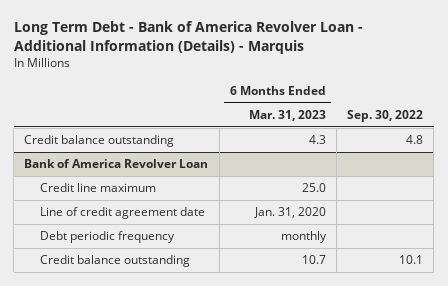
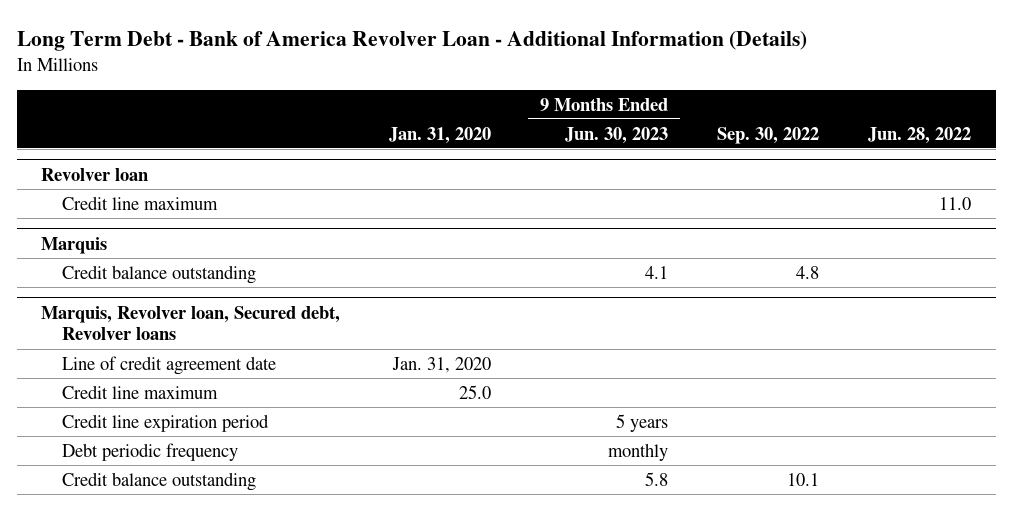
- Long Term Debt - Bank of America Revolver Loan - Additional Information (Details) - Marquis
+ Long Term Debt - Bank of America Revolver Loan - Additional Information (Details)
- | 6 Months Ended Mar. 31, 2023 | Sep. 30, 2022
+ | Jan. 31, 2020 | 9 Months Ended Jun. 30, 2023 | Sep. 30, 2022 | Jun. 28, 2022
- Credit balance outstanding | 4.3 | 4.8
- Bank of America Revolver Loan
- Credit line maximum | 25.0 |
- Line of credit agreement date | Jan. 31, 2020 |
- Debt periodic frequency | monthly |
- Credit balance outstanding | 10.7 | 10.1
+ Revolver loan
+ Credit line maximum | | | | 11.0
+ Marquis
+ Credit balance outstanding | | 4.1 | 4.8 |
+ Marquis, Revolver loan, Secured debt, Revolver loans
+ Line of credit agreement date | Jan. 31, 2020 | | |
+ Credit line maximum | 25.0 | | |
+ Credit line expiration period | | 5 years | |
+ Debt periodic frequency | | monthly | |
+ Credit balance outstanding | | 5.8 | 10.1 |

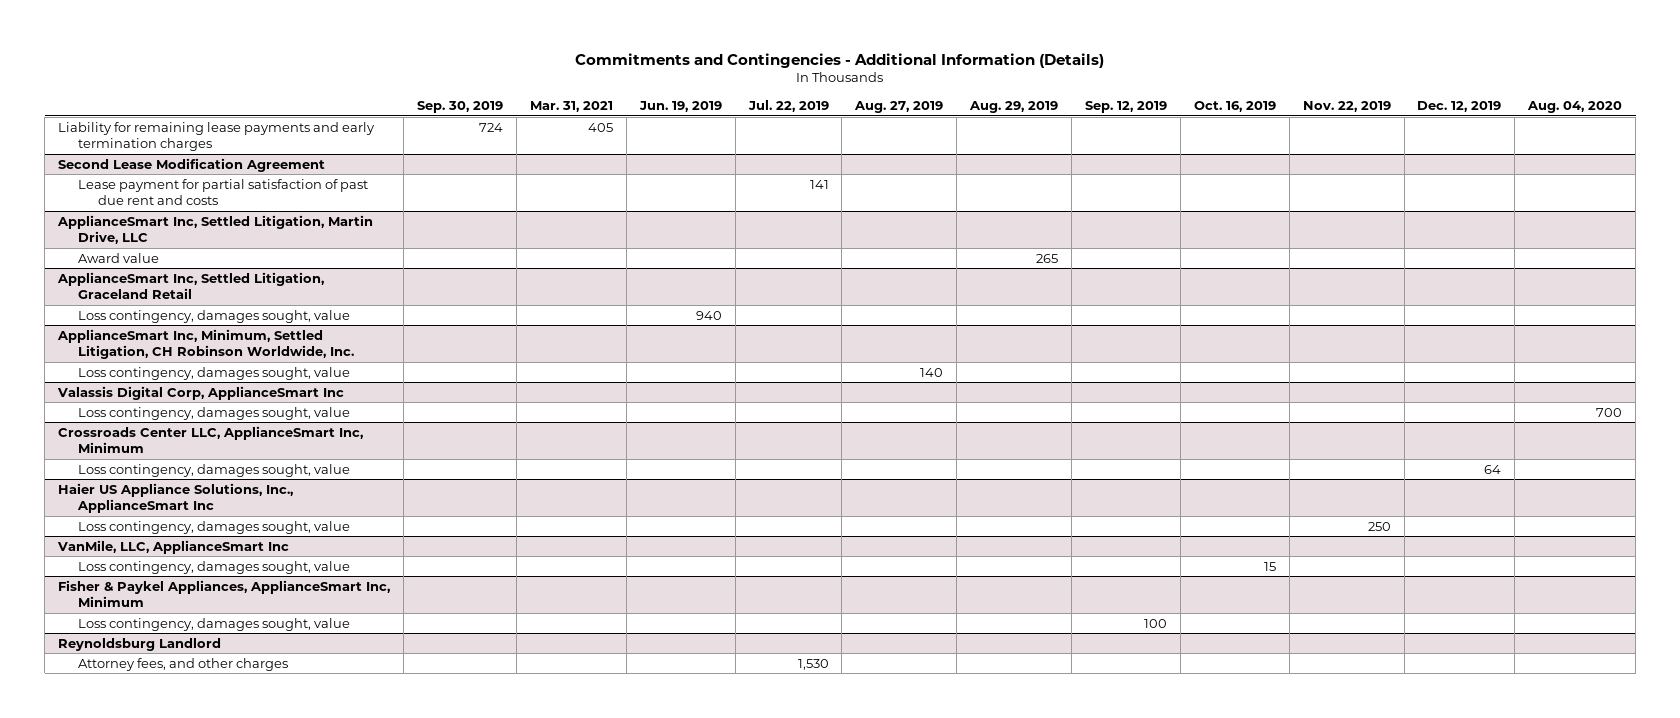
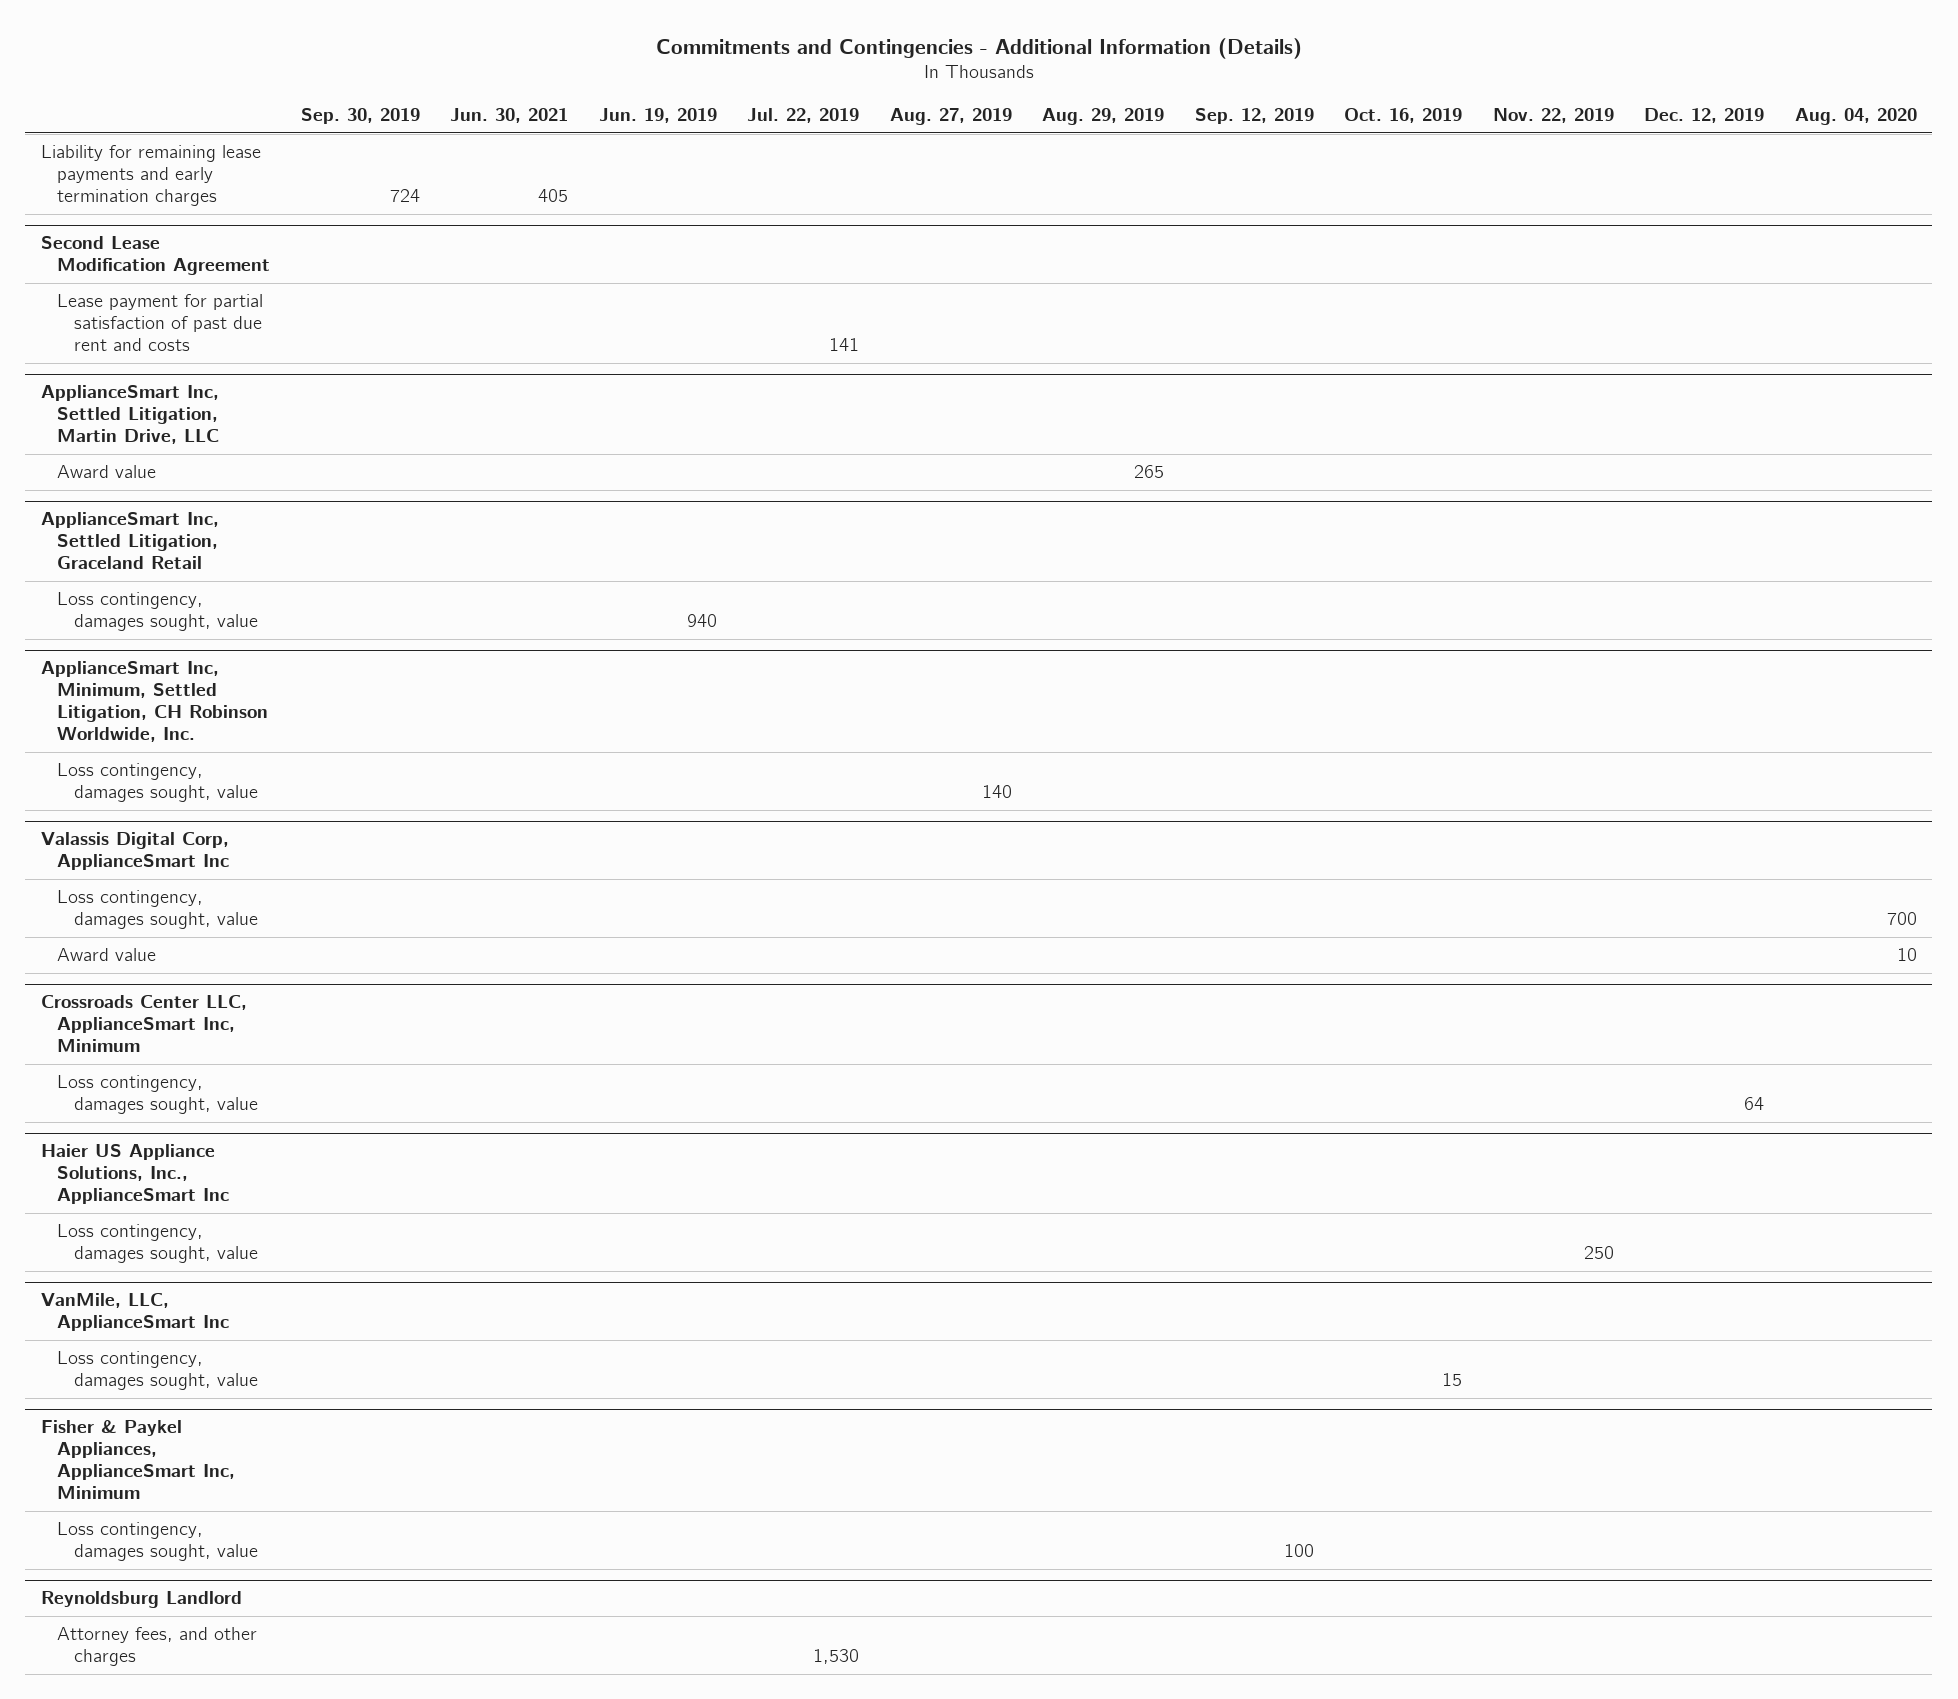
- | Sep. 30, 2019 | Mar. 31, 2021 | Jun. 19, 2019 | Jul. 22, 2019 | Aug. 27, 2019 | Aug. 29, 2019 | Sep. 12, 2019 | Oct. 16, 2019 | Nov. 22, 2019 | Dec. 12, 2019 | Aug. 04, 2020
+ | Sep. 30, 2019 | Jun. 30, 2021 | Jun. 19, 2019 | Jul. 22, 2019 | Aug. 27, 2019 | Aug. 29, 2019 | Sep. 12, 2019 | Oct. 16, 2019 | Nov. 22, 2019 | Dec. 12, 2019 | Aug. 04, 2020
@ Valassis Digital Corp, ApplianceSmart Inc
+ Award value | | | | | | | | | | | 10

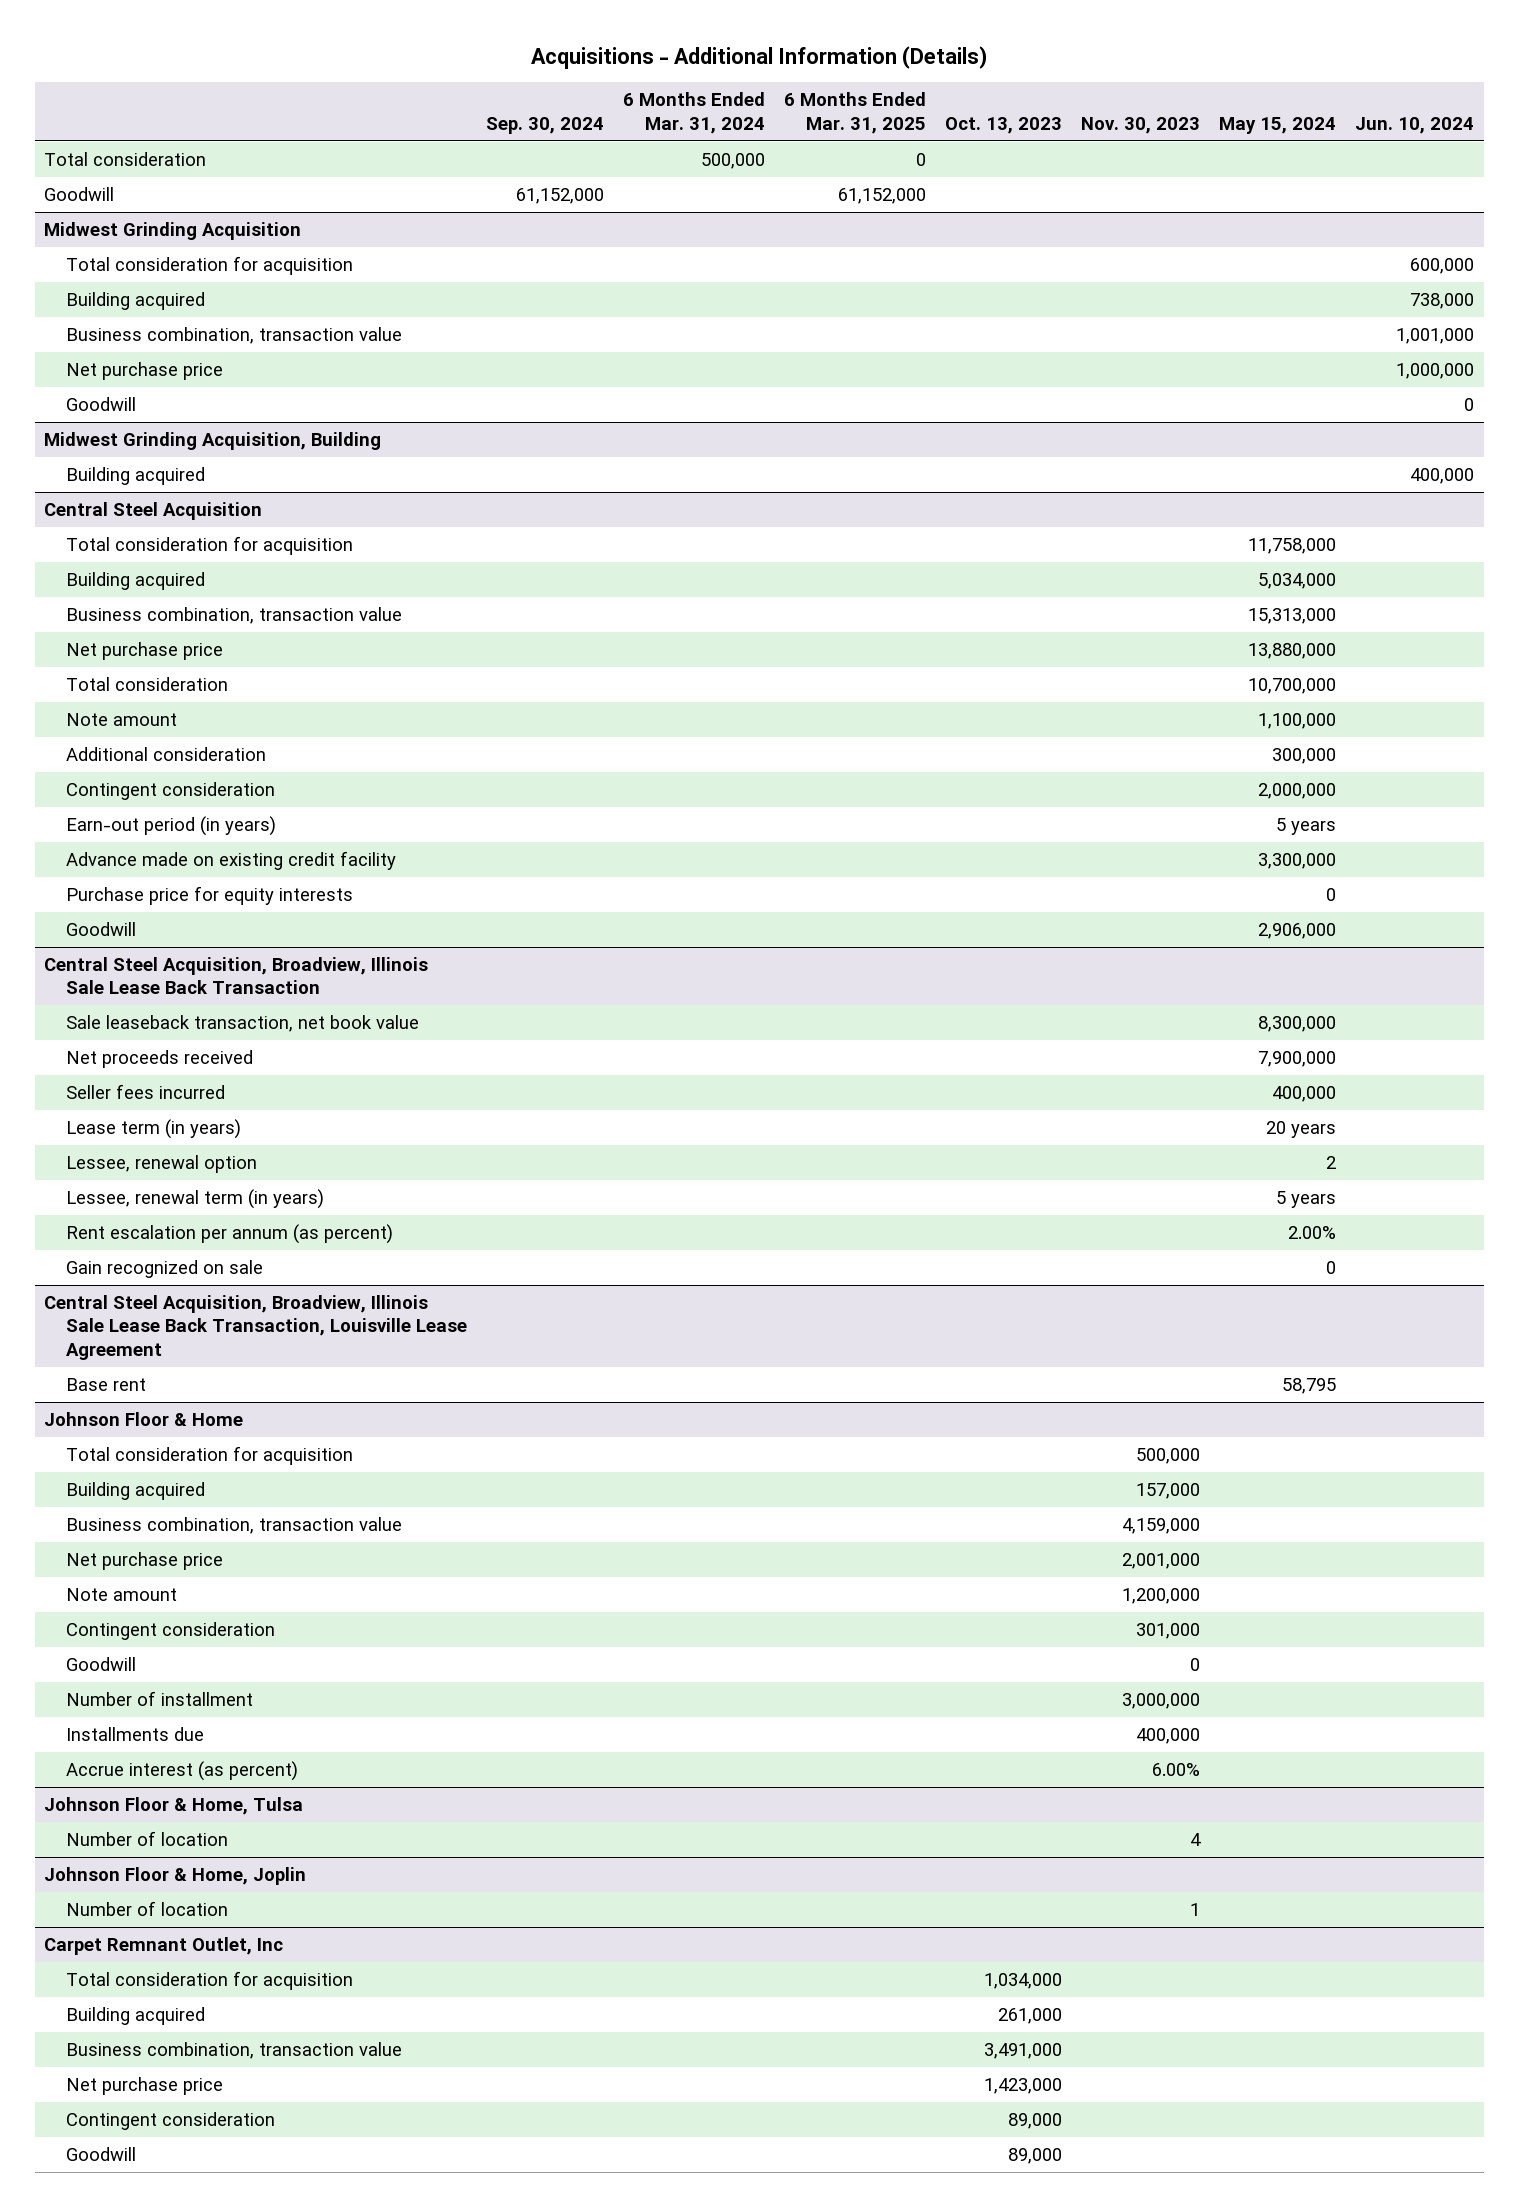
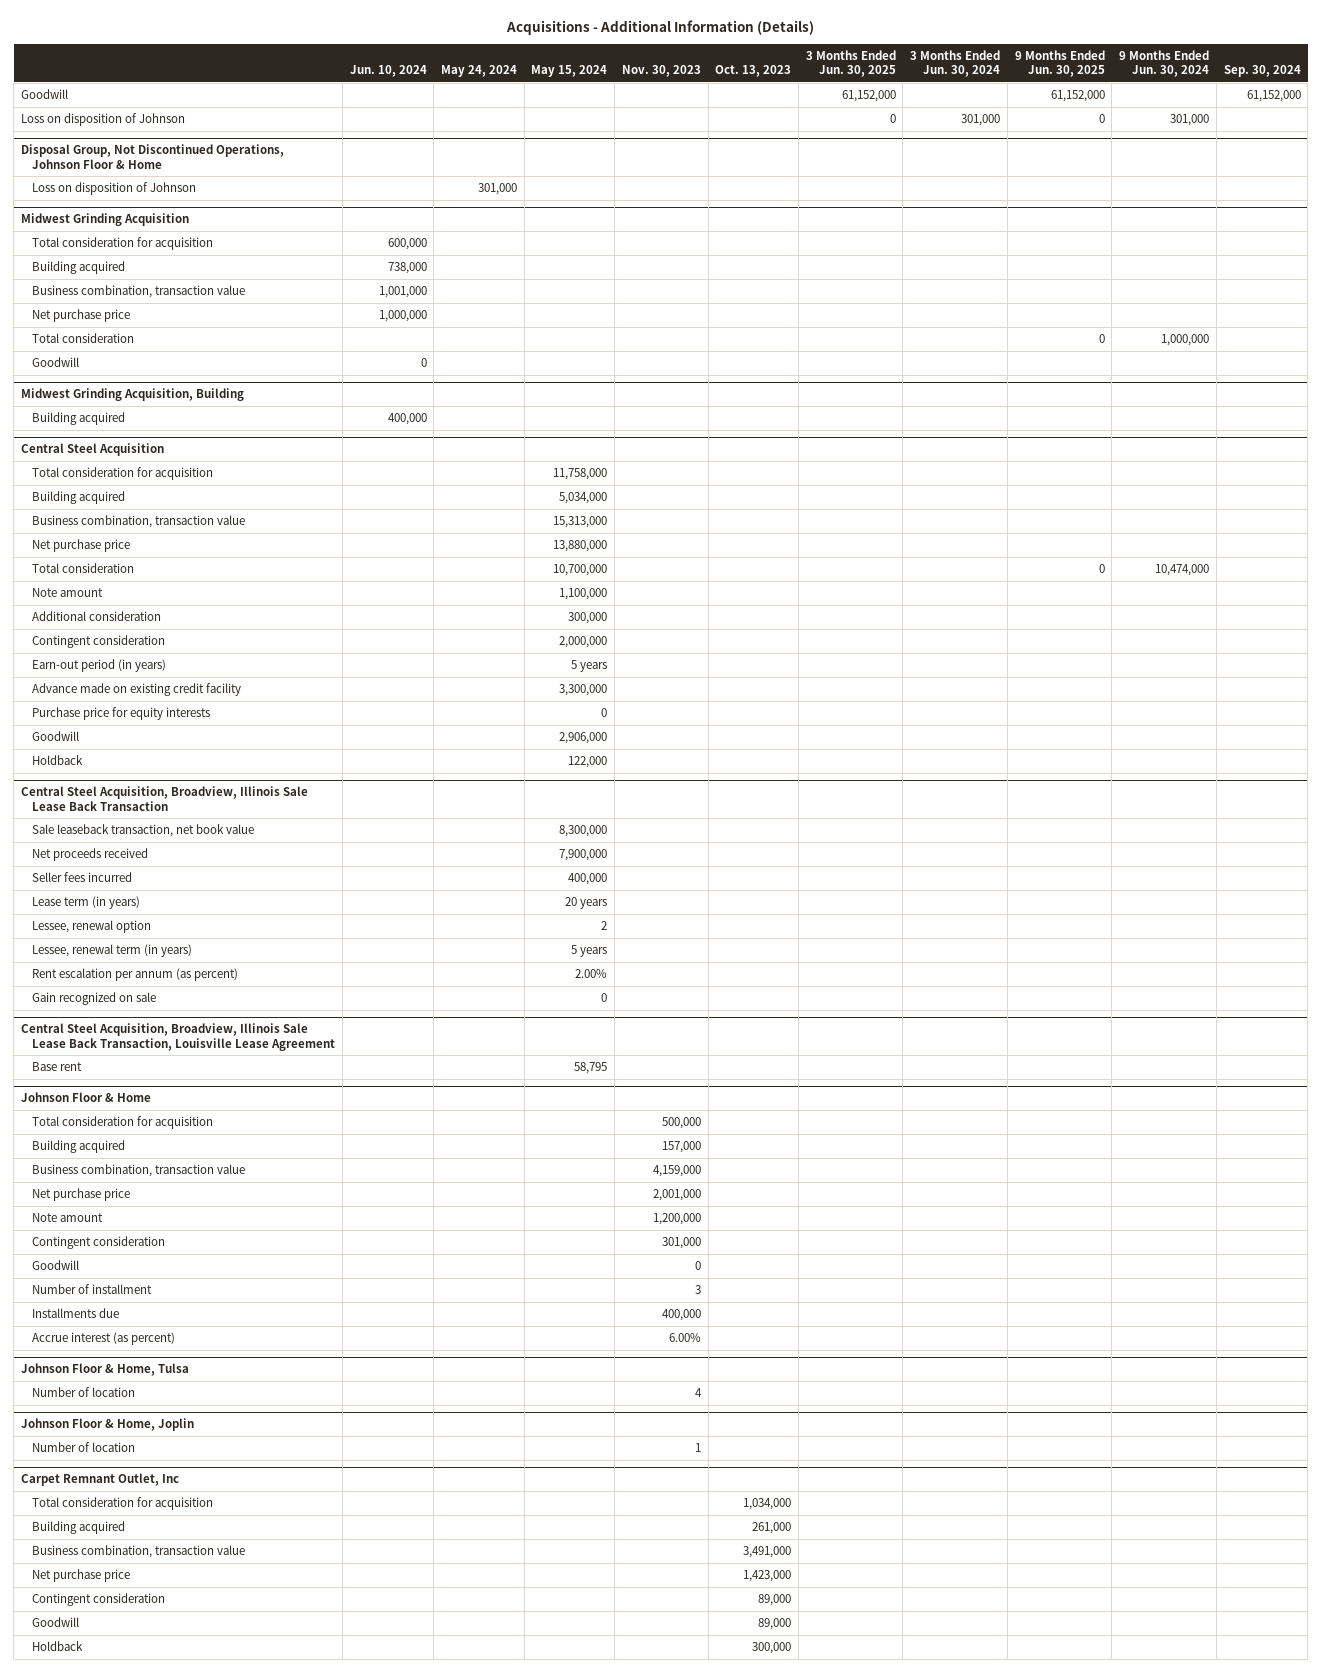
- | Sep. 30, 2024 | 6 Months Ended Mar. 31, 2024 | 6 Months Ended Mar. 31, 2025 | Oct. 13, 2023 | Nov. 30, 2023 | May 15, 2024 | Jun. 10, 2024
+ | Jun. 10, 2024 | May 24, 2024 | May 15, 2024 | Nov. 30, 2023 | Oct. 13, 2023 | 3 Months Ended Jun. 30, 2025 | 3 Months Ended Jun. 30, 2024 | 9 Months Ended Jun. 30, 2025 | 9 Months Ended Jun. 30, 2024 | Sep. 30, 2024
- Total consideration | | 500,000 | 0 | | | |
+ Loss on disposition of Johnson | | | | | | 0 | 301,000 | 0 | 301,000 |
+ Disposal Group, Not Discontinued Operations, Johnson Floor & Home
+ Loss on disposition of Johnson | | 301,000 | | | | | | | |
@ Midwest Grinding Acquisition
+ Total consideration | | | | | | | | 0 | 1,000,000 |
@ Central Steel Acquisition
+ Holdback | | | 122,000 | | | | | | |
@ Johnson Floor & Home
- Number of installment | | | | | 3,000,000 | |
+ Number of installment | | | | 3 | | | | | |
@ Carpet Remnant Outlet, Inc
+ Holdback | | | | | 300,000 | | | | |

